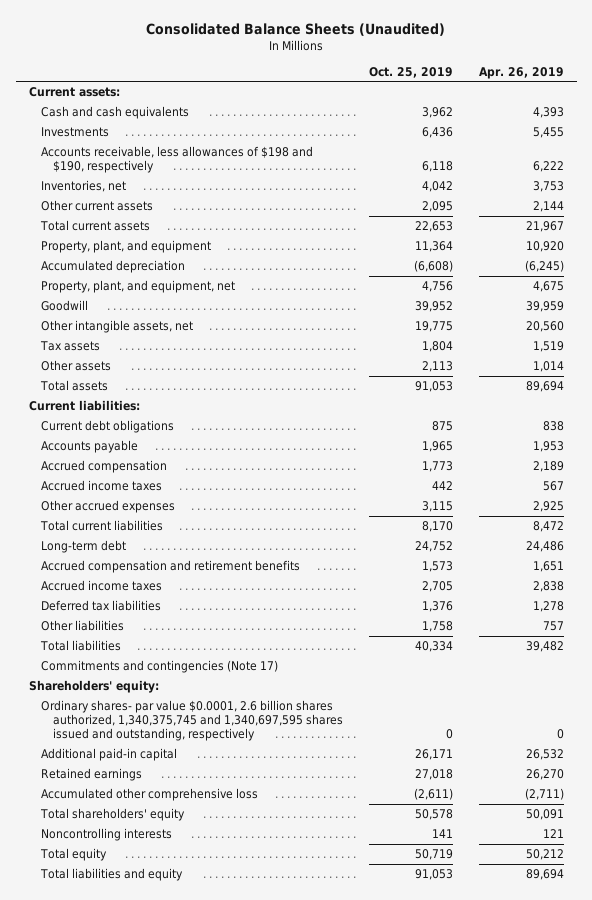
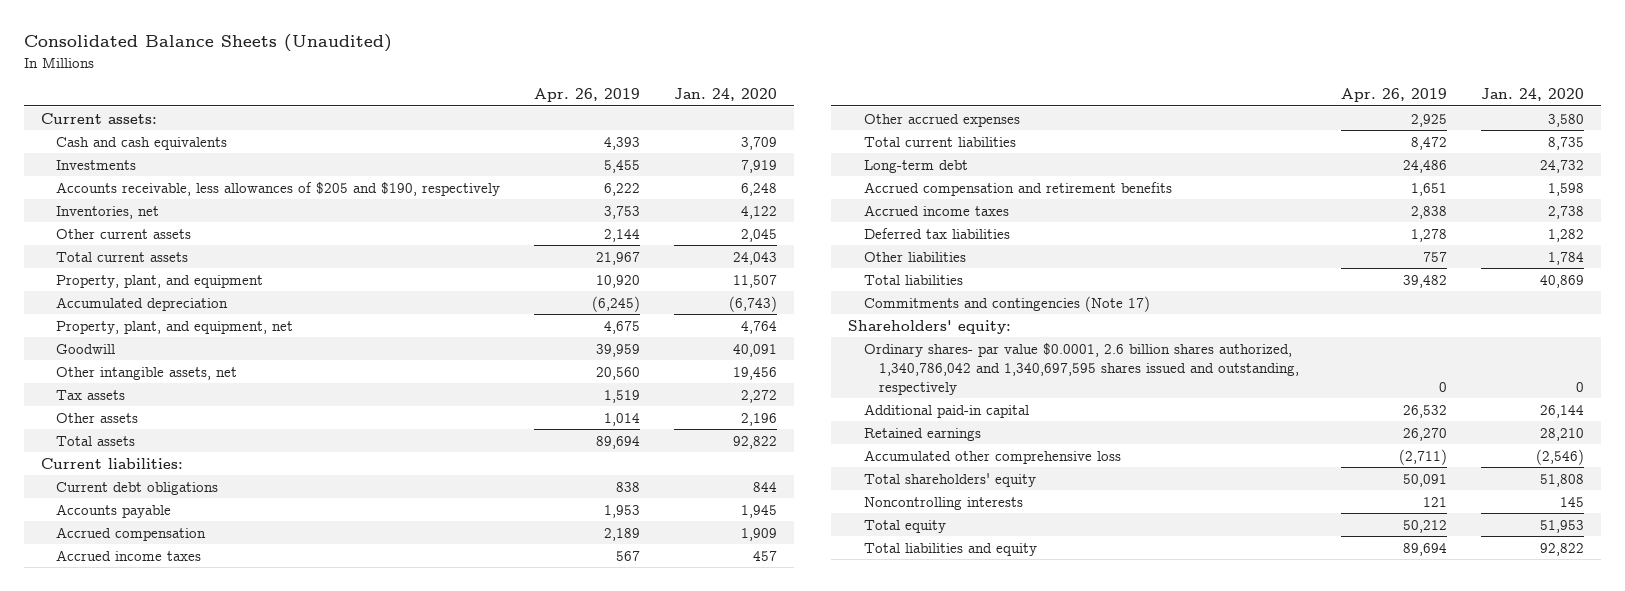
- | Oct. 25, 2019 | Apr. 26, 2019
+ | Apr. 26, 2019 | Jan. 24, 2020
- Accounts receivable, less allowances of $198 and $190, respectively | 6,118 | 6,222
+ Accounts receivable, less allowances of $205 and $190, respectively | 6,222 | 6,248
- Ordinary shares- par value $0.0001, 2.6 billion shares authorized, 1,340,375,745 and 1,340,697,595 shares issued and outstanding, respectively | 0 | 0
+ Ordinary shares- par value $0.0001, 2.6 billion shares authorized, 1,340,786,042 and 1,340,697,595 shares issued and outstanding, respectively | 0 | 0

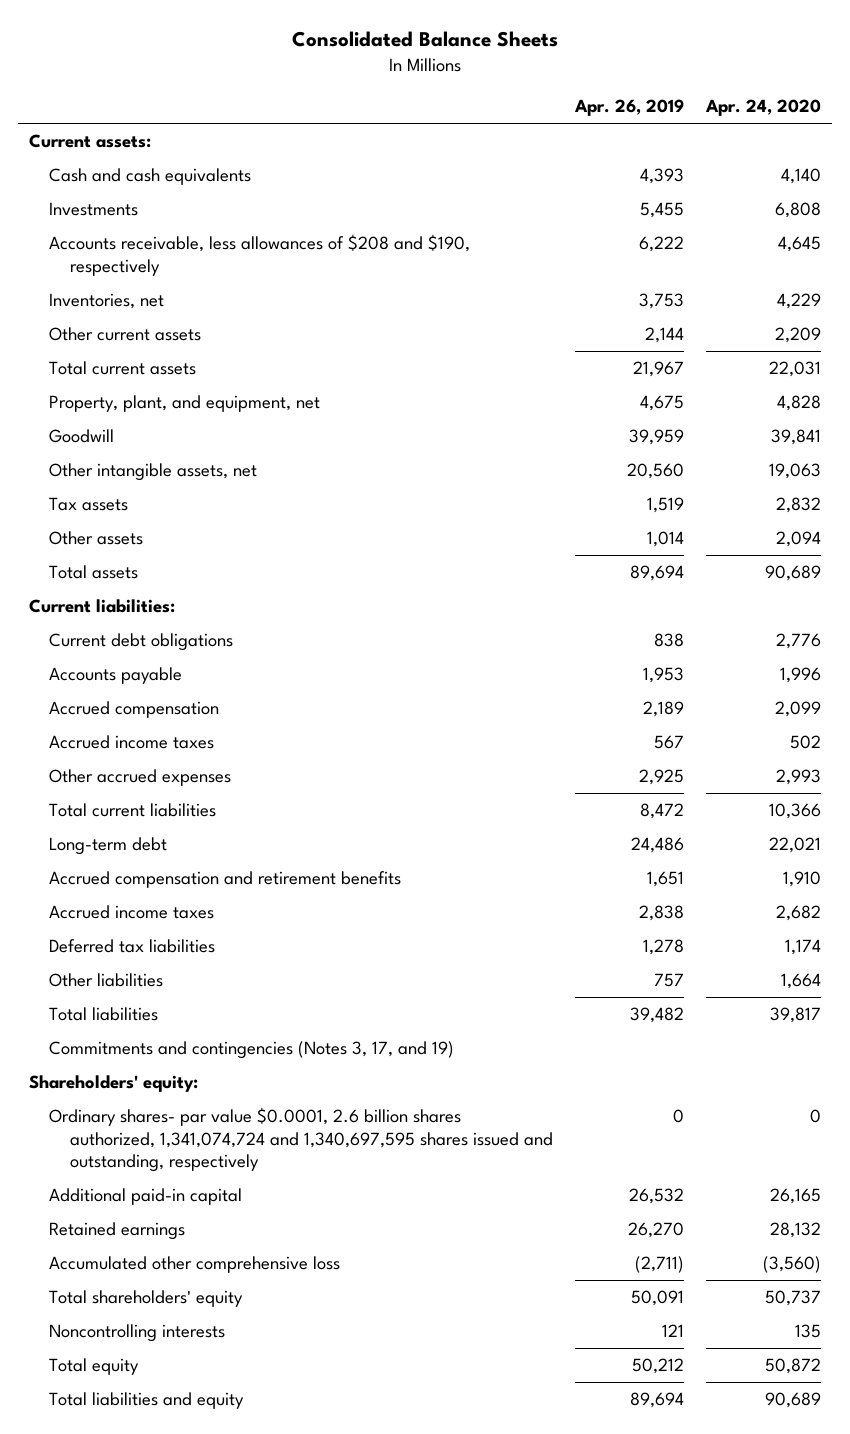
- Consolidated Balance Sheets (Unaudited)
+ Consolidated Balance Sheets
- | Apr. 26, 2019 | Jan. 24, 2020
+ | Apr. 26, 2019 | Apr. 24, 2020
- Accounts receivable, less allowances of $205 and $190, respectively | 6,222 | 6,248
+ Accounts receivable, less allowances of $208 and $190, respectively | 6,222 | 4,645
- Property, plant, and equipment | 10,920 | 11,507
- Accumulated depreciation | (6,245) | (6,743)
- Commitments and contingencies (Note 17)
+ Commitments and contingencies (Notes 3, 17, and 19)
- Ordinary shares- par value $0.0001, 2.6 billion shares authorized, 1,340,786,042 and 1,340,697,595 shares issued and outstanding, respectively | 0 | 0
+ Ordinary shares- par value $0.0001, 2.6 billion shares authorized, 1,341,074,724 and 1,340,697,595 shares issued and outstanding, respectively | 0 | 0

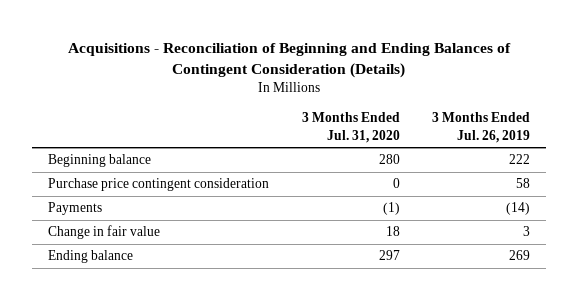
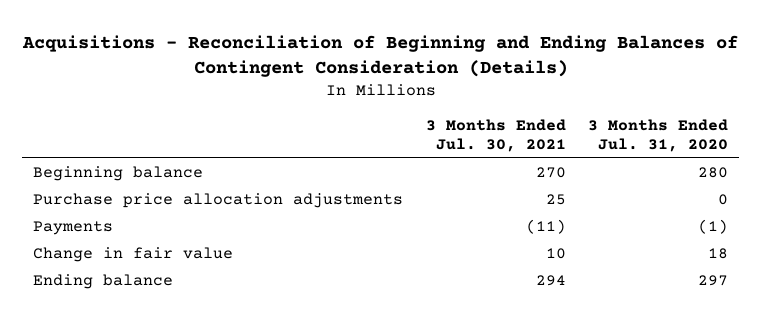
- | 3 Months Ended Jul. 31, 2020 | 3 Months Ended Jul. 26, 2019
+ | 3 Months Ended Jul. 30, 2021 | 3 Months Ended Jul. 31, 2020
- Purchase price contingent consideration | 0 | 58
+ Purchase price allocation adjustments | 25 | 0

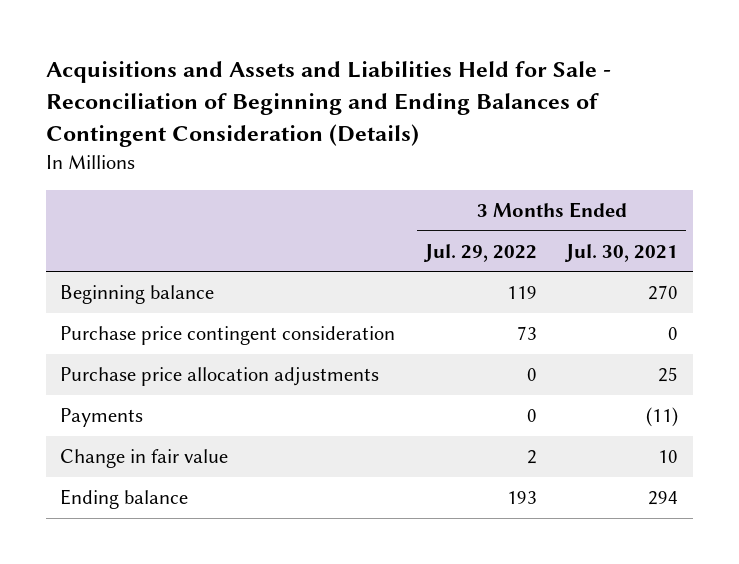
- Acquisitions - Reconciliation of Beginning and Ending Balances of Contingent Consideration (Details)
+ Acquisitions and Assets and Liabilities Held for Sale - Reconciliation of Beginning and Ending Balances of Contingent Consideration (Details)
- | 3 Months Ended Jul. 30, 2021 | 3 Months Ended Jul. 31, 2020
+ | 3 Months Ended Jul. 29, 2022 | 3 Months Ended Jul. 30, 2021
+ Purchase price contingent consideration | 73 | 0

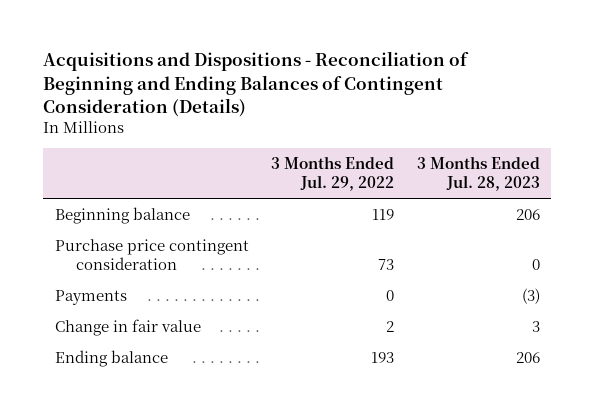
- Acquisitions and Assets and Liabilities Held for Sale - Reconciliation of Beginning and Ending Balances of Contingent Consideration (Details)
+ Acquisitions and Dispositions - Reconciliation of Beginning and Ending Balances of Contingent Consideration (Details)
- | 3 Months Ended Jul. 29, 2022 | 3 Months Ended Jul. 30, 2021
+ | 3 Months Ended Jul. 29, 2022 | 3 Months Ended Jul. 28, 2023
- Purchase price allocation adjustments | 0 | 25

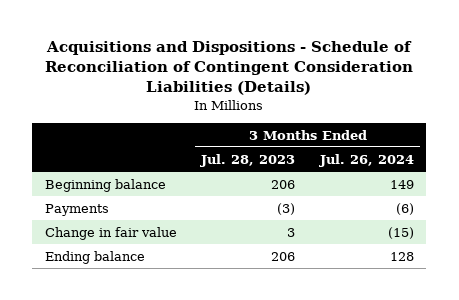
- Acquisitions and Dispositions - Reconciliation of Beginning and Ending Balances of Contingent Consideration (Details)
+ Acquisitions and Dispositions - Schedule of Reconciliation of Contingent Consideration Liabilities (Details)
- | 3 Months Ended Jul. 29, 2022 | 3 Months Ended Jul. 28, 2023
+ | 3 Months Ended Jul. 28, 2023 | 3 Months Ended Jul. 26, 2024
- Purchase price contingent consideration | 73 | 0

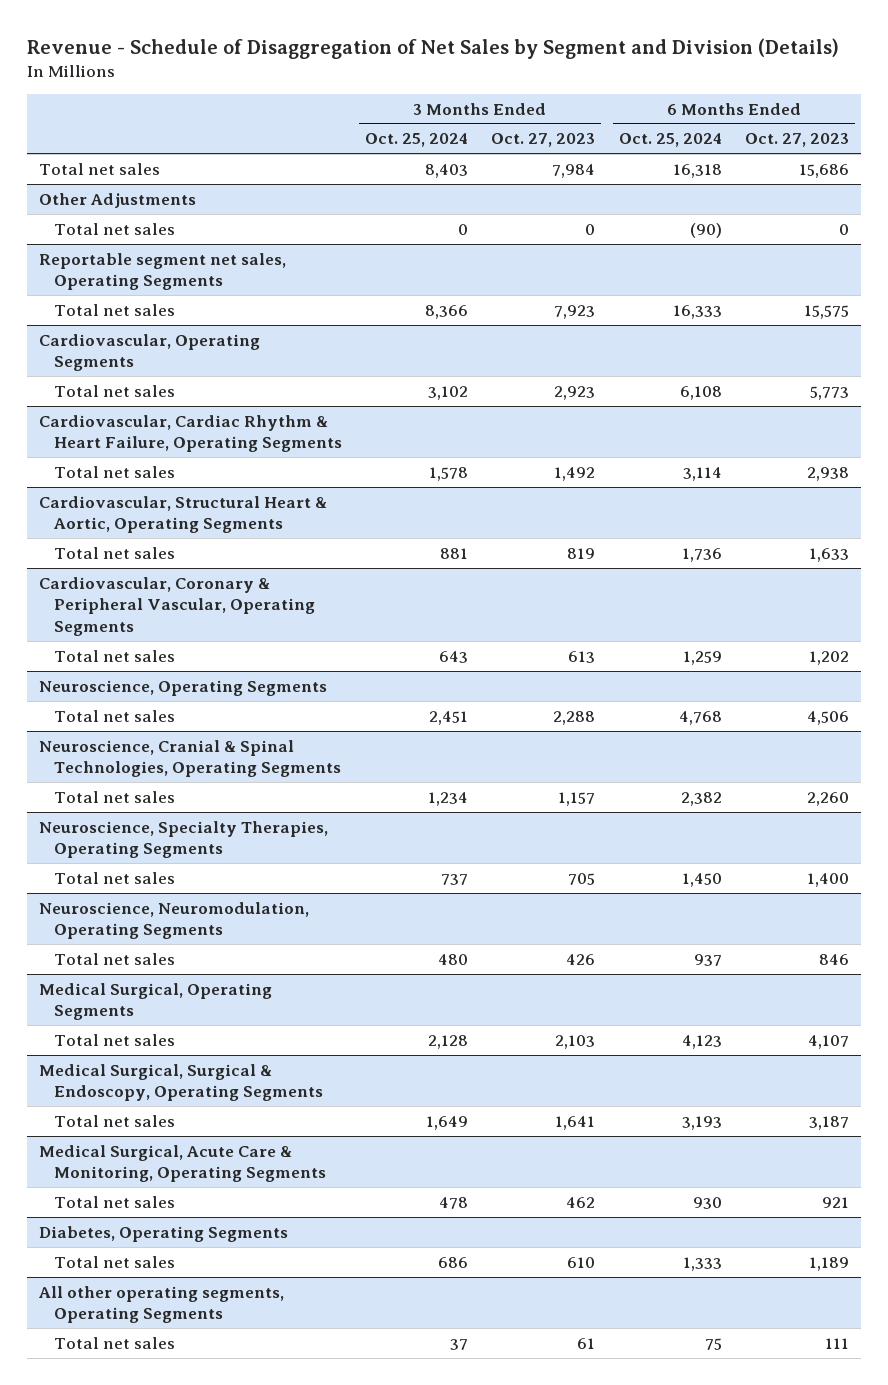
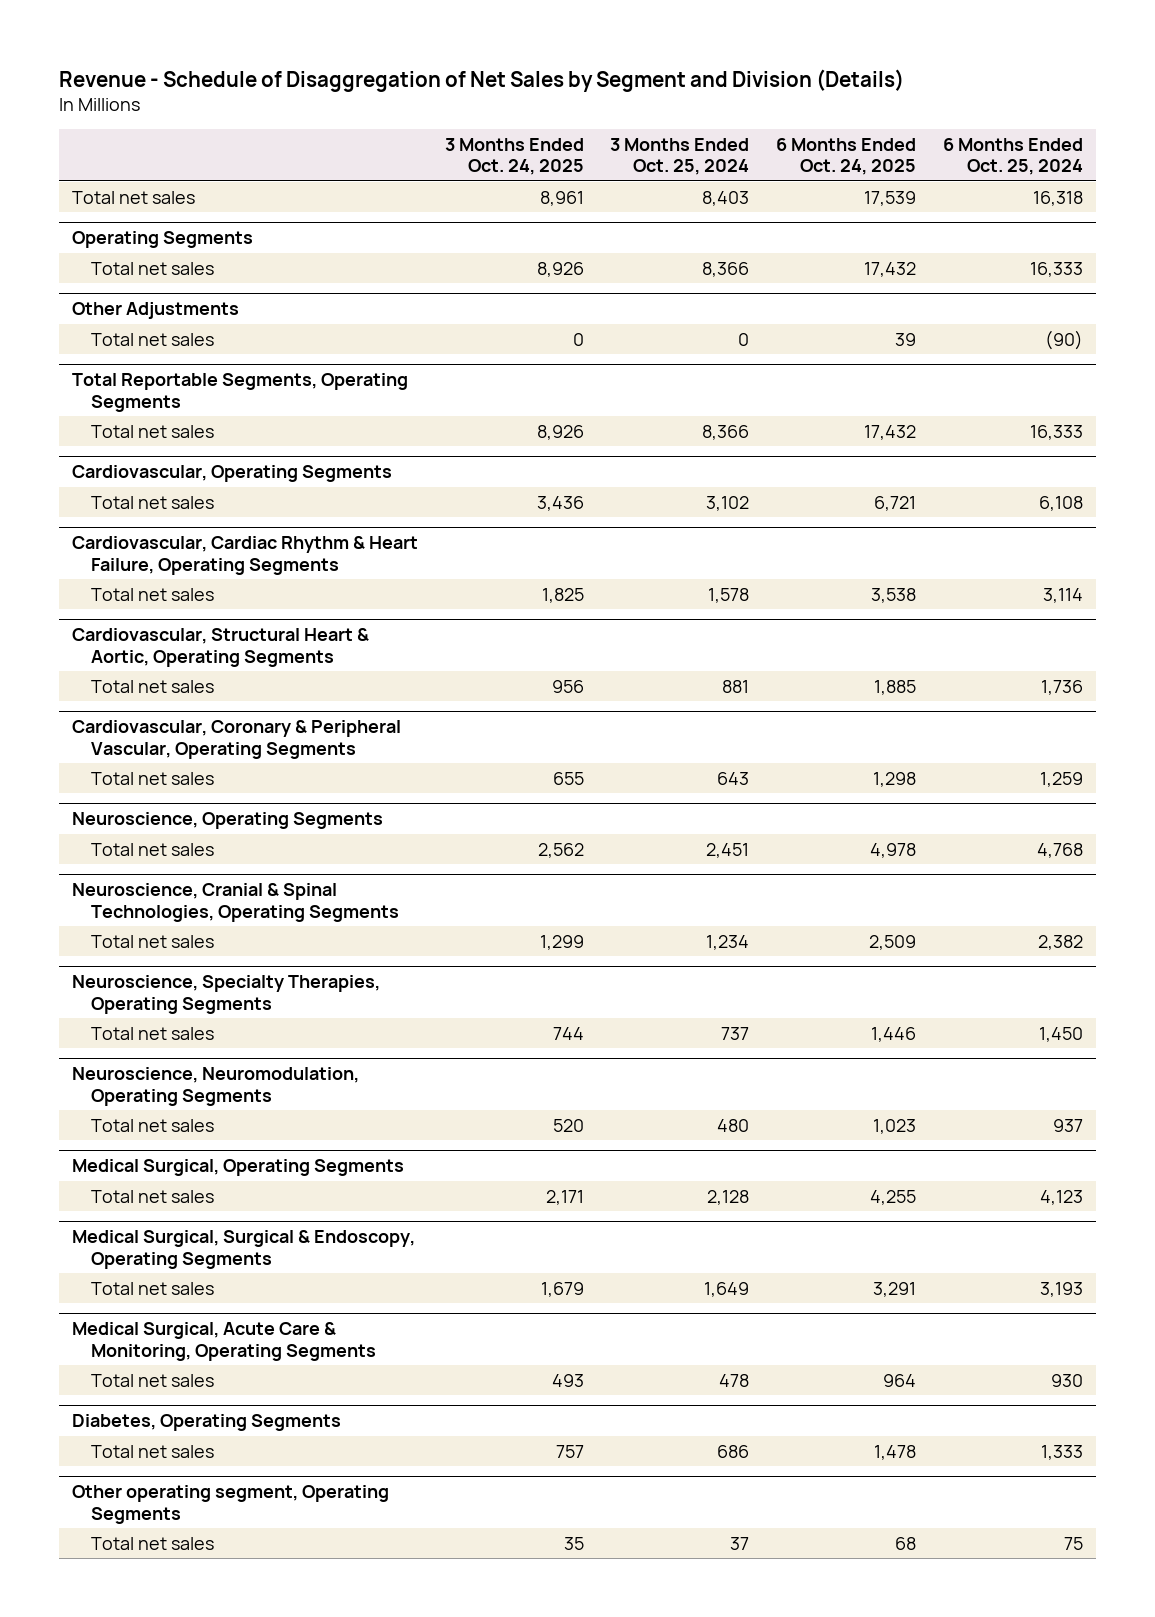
- | 3 Months Ended Oct. 25, 2024 | 3 Months Ended Oct. 27, 2023 | 6 Months Ended Oct. 25, 2024 | 6 Months Ended Oct. 27, 2023
+ | 3 Months Ended Oct. 24, 2025 | 3 Months Ended Oct. 25, 2024 | 6 Months Ended Oct. 24, 2025 | 6 Months Ended Oct. 25, 2024
+ Operating Segments
+ Total net sales | 8,926 | 8,366 | 17,432 | 16,333
- Reportable segment net sales, Operating Segments
+ Total Reportable Segments, Operating Segments
- All other operating segments, Operating Segments
+ Other operating segment, Operating Segments

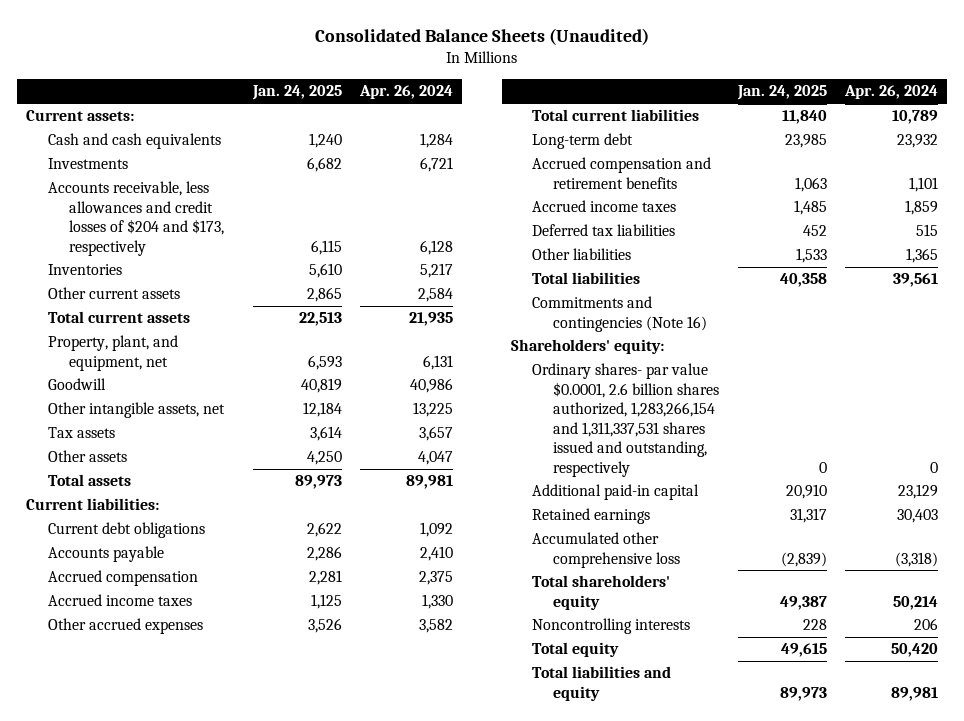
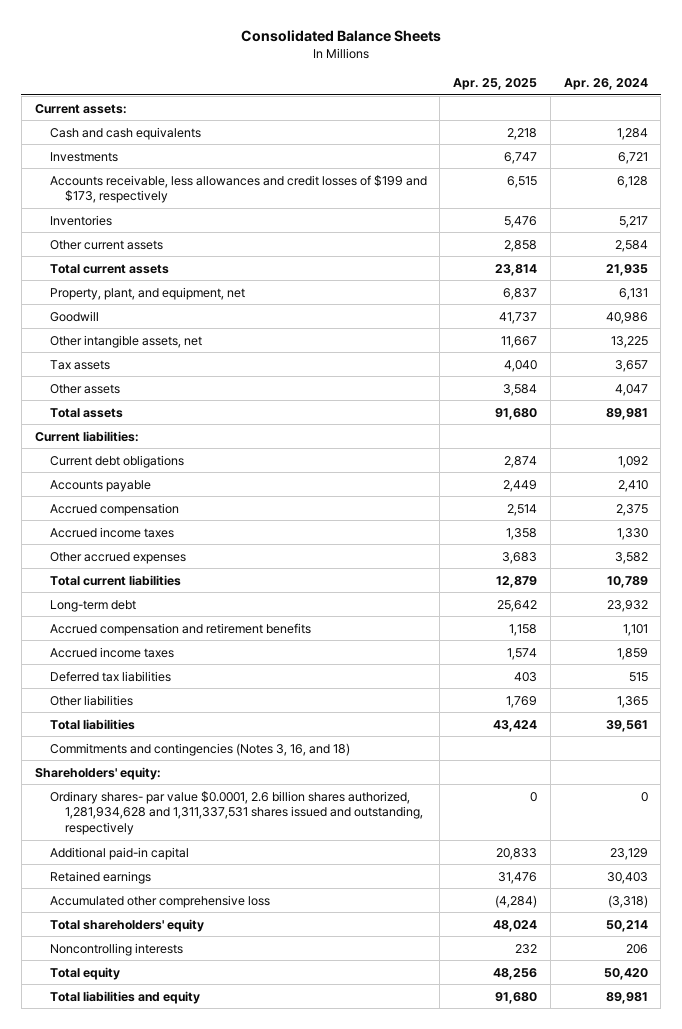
- Consolidated Balance Sheets (Unaudited)
+ Consolidated Balance Sheets
- | Jan. 24, 2025 | Apr. 26, 2024
+ | Apr. 25, 2025 | Apr. 26, 2024
- Accounts receivable, less allowances and credit losses of $204 and $173, respectively | 6,115 | 6,128
+ Accounts receivable, less allowances and credit losses of $199 and $173, respectively | 6,515 | 6,128
- Commitments and contingencies (Note 16)
+ Commitments and contingencies (Notes 3, 16, and 18)
- Ordinary shares- par value $0.0001, 2.6 billion shares authorized, 1,283,266,154 and 1,311,337,531 shares issued and outstanding, respectively | 0 | 0
+ Ordinary shares- par value $0.0001, 2.6 billion shares authorized, 1,281,934,628 and 1,311,337,531 shares issued and outstanding, respectively | 0 | 0

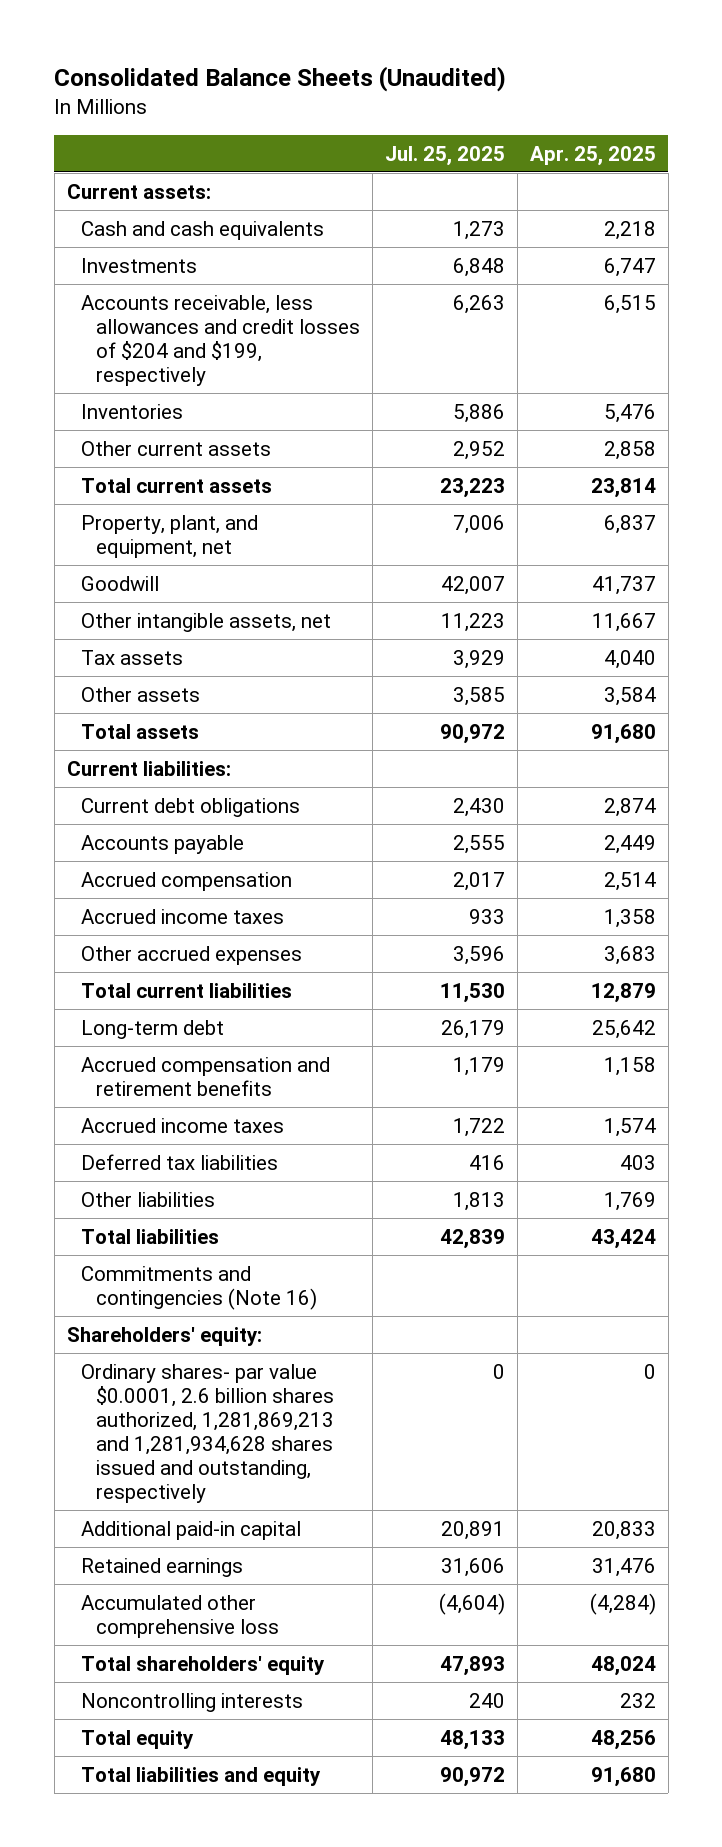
- Consolidated Balance Sheets
+ Consolidated Balance Sheets (Unaudited)
- | Apr. 25, 2025 | Apr. 26, 2024
+ | Jul. 25, 2025 | Apr. 25, 2025
- Accounts receivable, less allowances and credit losses of $199 and $173, respectively | 6,515 | 6,128
+ Accounts receivable, less allowances and credit losses of $204 and $199, respectively | 6,263 | 6,515
- Commitments and contingencies (Notes 3, 16, and 18)
+ Commitments and contingencies (Note 16)
- Ordinary shares- par value $0.0001, 2.6 billion shares authorized, 1,281,934,628 and 1,311,337,531 shares issued and outstanding, respectively | 0 | 0
+ Ordinary shares- par value $0.0001, 2.6 billion shares authorized, 1,281,869,213 and 1,281,934,628 shares issued and outstanding, respectively | 0 | 0

